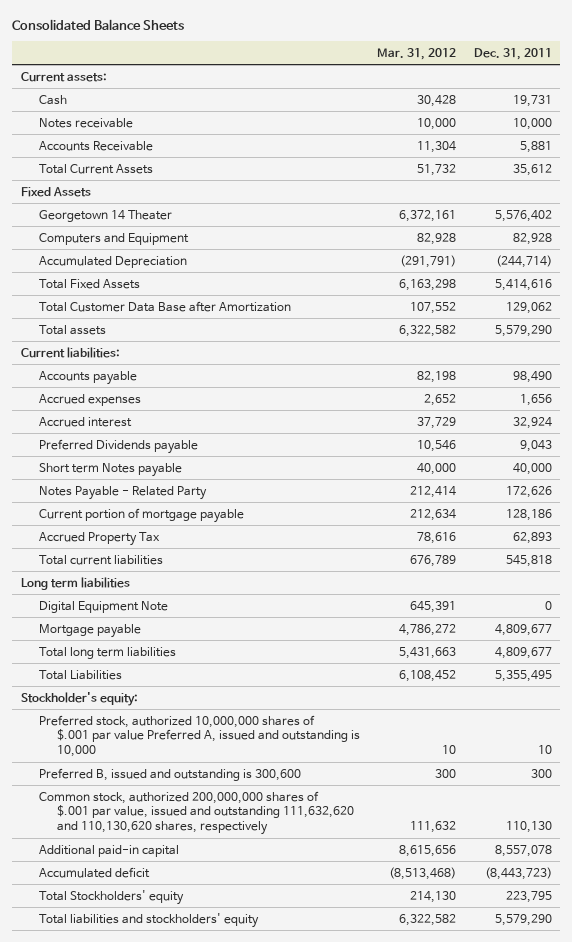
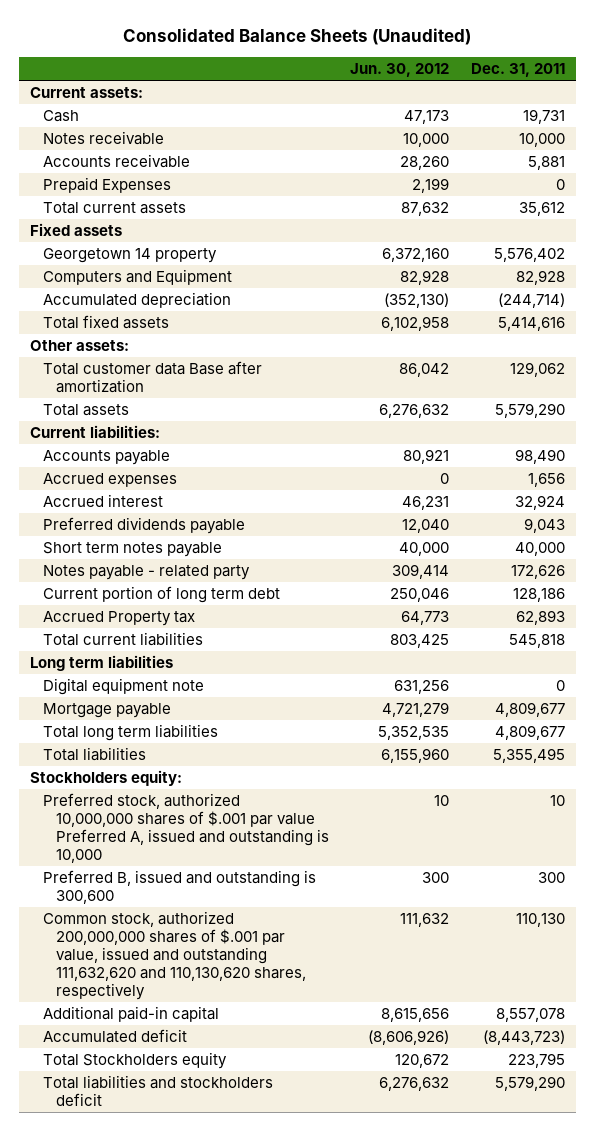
- Consolidated Balance Sheets
+ Consolidated Balance Sheets (Unaudited)
- | Mar. 31, 2012 | Dec. 31, 2011
+ | Jun. 30, 2012 | Dec. 31, 2011
- Accounts Receivable | 11,304 | 5,881
- Total Current Assets | 51,732 | 35,612
- Fixed Assets
- Georgetown 14 Theater | 6,372,161 | 5,576,402
+ Accounts receivable | 28,260 | 5,881
+ Prepaid Expenses | 2,199 | 0
+ Total current assets | 87,632 | 35,612
+ Fixed assets
+ Georgetown 14 property | 6,372,160 | 5,576,402
- Accumulated Depreciation | (291,791) | (244,714)
- Total Fixed Assets | 6,163,298 | 5,414,616
- Total Customer Data Base after Amortization | 107,552 | 129,062
+ Accumulated depreciation | (352,130) | (244,714)
+ Total fixed assets | 6,102,958 | 5,414,616
+ Other assets:
+ Total customer data Base after amortization | 86,042 | 129,062
- Preferred Dividends payable | 10,546 | 9,043
- Short term Notes payable | 40,000 | 40,000
- Notes Payable - Related Party | 212,414 | 172,626
- Current portion of mortgage payable | 212,634 | 128,186
- Accrued Property Tax | 78,616 | 62,893
+ Preferred dividends payable | 12,040 | 9,043
+ Short term notes payable | 40,000 | 40,000
+ Notes payable - related party | 309,414 | 172,626
+ Current portion of long term debt | 250,046 | 128,186
+ Accrued Property tax | 64,773 | 62,893
- Digital Equipment Note | 645,391 | 0
+ Digital equipment note | 631,256 | 0
- Total Liabilities | 6,108,452 | 5,355,495
- Stockholder's equity:
+ Total liabilities | 6,155,960 | 5,355,495
+ Stockholders equity:
- Total Stockholders' equity | 214,130 | 223,795
- Total liabilities and stockholders' equity | 6,322,582 | 5,579,290
+ Total Stockholders equity | 120,672 | 223,795
+ Total liabilities and stockholders deficit | 6,276,632 | 5,579,290

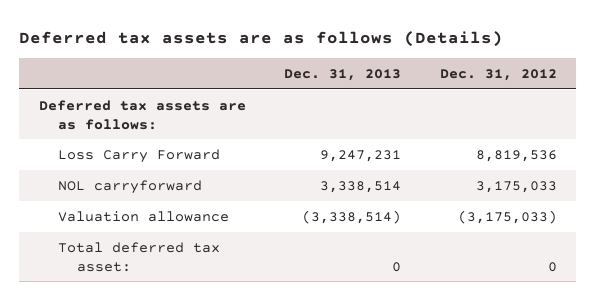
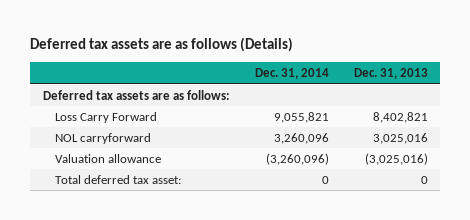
- | Dec. 31, 2013 | Dec. 31, 2012
+ | Dec. 31, 2014 | Dec. 31, 2013
- Loss Carry Forward | 9,247,231 | 8,819,536
- NOL carryforward | 3,338,514 | 3,175,033
- Valuation allowance | (3,338,514) | (3,175,033)
+ Loss Carry Forward | 9,055,821 | 8,402,821
+ NOL carryforward | 3,260,096 | 3,025,016
+ Valuation allowance | (3,260,096) | (3,025,016)

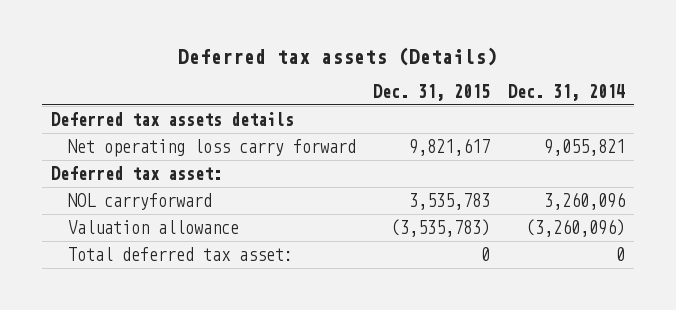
- Deferred tax assets are as follows (Details)
+ Deferred tax assets (Details)
- | Dec. 31, 2014 | Dec. 31, 2013
+ | Dec. 31, 2015 | Dec. 31, 2014
- Deferred tax assets are as follows:
- Loss Carry Forward | 9,055,821 | 8,402,821
+ Deferred tax assets details
+ Net operating loss carry forward | 9,821,617 | 9,055,821
+ Deferred tax asset:

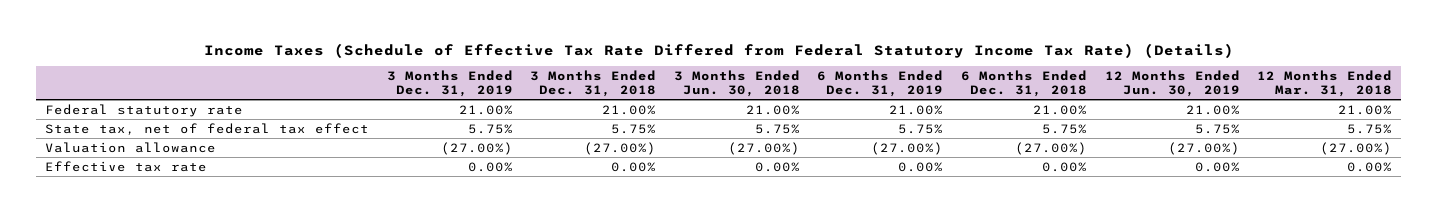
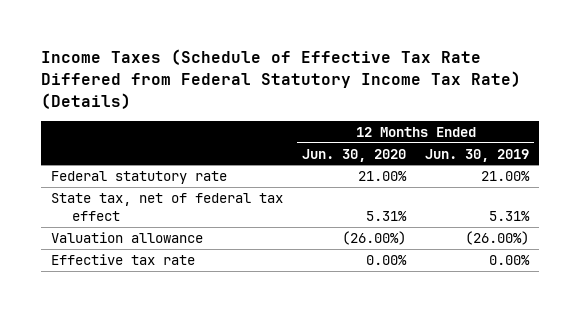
- | 3 Months Ended Dec. 31, 2019 | 3 Months Ended Dec. 31, 2018 | 3 Months Ended Jun. 30, 2018 | 6 Months Ended Dec. 31, 2019 | 6 Months Ended Dec. 31, 2018 | 12 Months Ended Jun. 30, 2019 | 12 Months Ended Mar. 31, 2018
+ | 12 Months Ended Jun. 30, 2020 | 12 Months Ended Jun. 30, 2019
- State tax, net of federal tax effect | 5.75% | 5.75% | 5.75% | 5.75% | 5.75% | 5.75% | 5.75%
- Valuation allowance | (27.00%) | (27.00%) | (27.00%) | (27.00%) | (27.00%) | (27.00%) | (27.00%)
+ State tax, net of federal tax effect | 5.31% | 5.31%
+ Valuation allowance | (26.00%) | (26.00%)

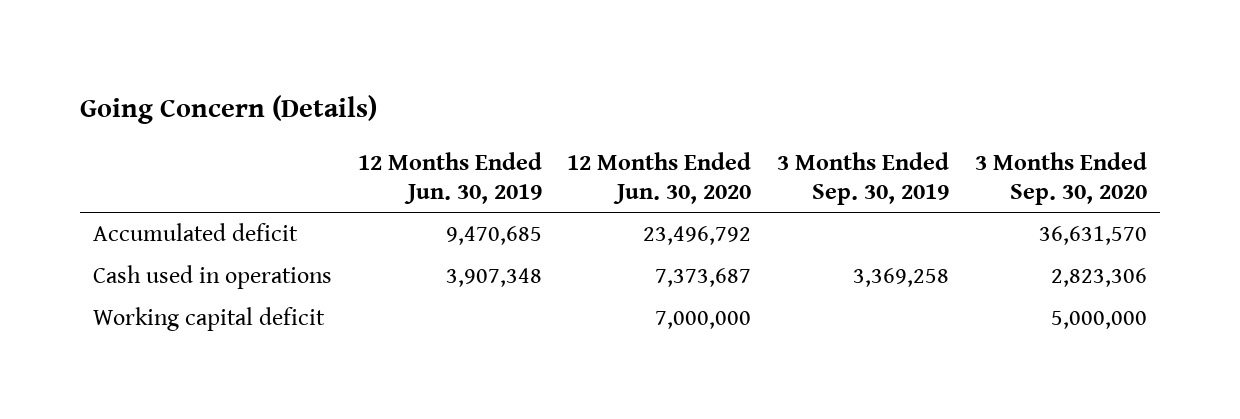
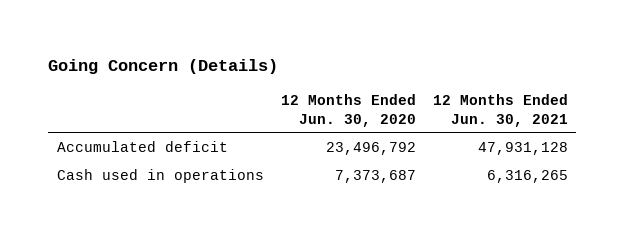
- | 12 Months Ended Jun. 30, 2019 | 12 Months Ended Jun. 30, 2020 | 3 Months Ended Sep. 30, 2019 | 3 Months Ended Sep. 30, 2020
+ | 12 Months Ended Jun. 30, 2020 | 12 Months Ended Jun. 30, 2021
- Working capital deficit | | 7,000,000 | | 5,000,000

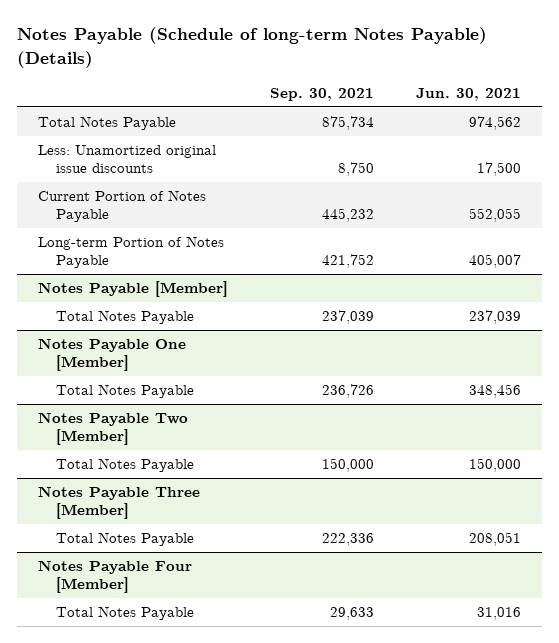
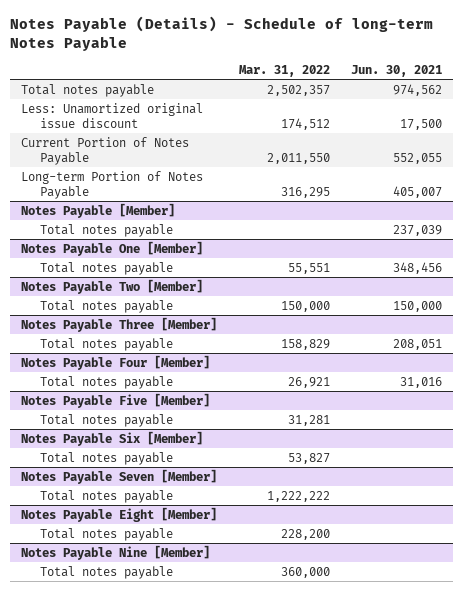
- Notes Payable (Schedule of long-term Notes Payable) (Details)
+ Notes Payable (Details) - Schedule of long-term Notes Payable
- | Sep. 30, 2021 | Jun. 30, 2021
+ | Mar. 31, 2022 | Jun. 30, 2021
- Total Notes Payable | 875,734 | 974,562
- Less: Unamortized original issue discounts | 8,750 | 17,500
+ Total notes payable | 2,502,357 | 974,562
+ Less: Unamortized original issue discount | 174,512 | 17,500
@ Notes Payable [Member]
- Total Notes Payable | 237,039 | 237,039
+ Total notes payable | | 237,039
@ Notes Payable One [Member]
- Total Notes Payable | 236,726 | 348,456
+ Total notes payable | 55,551 | 348,456
@ Notes Payable Two [Member]
- Total Notes Payable | 150,000 | 150,000
+ Total notes payable | 150,000 | 150,000
@ Notes Payable Three [Member]
- Total Notes Payable | 222,336 | 208,051
+ Total notes payable | 158,829 | 208,051
@ Notes Payable Four [Member]
- Total Notes Payable | 29,633 | 31,016
+ Total notes payable | 26,921 | 31,016
+ Notes Payable Five [Member]
+ Total notes payable | 31,281 |
+ Notes Payable Six [Member]
+ Total notes payable | 53,827 |
+ Notes Payable Seven [Member]
+ Total notes payable | 1,222,222 |
+ Notes Payable Eight [Member]
+ Total notes payable | 228,200 |
+ Notes Payable Nine [Member]
+ Total notes payable | 360,000 |

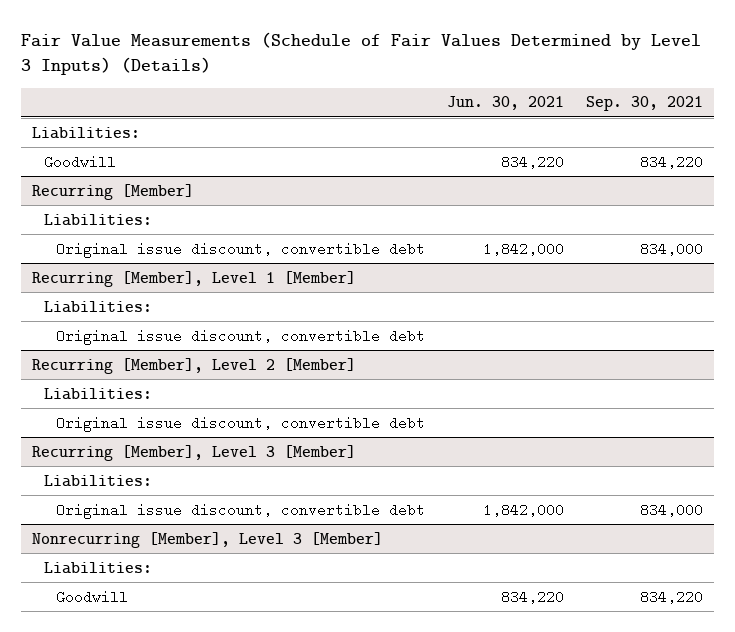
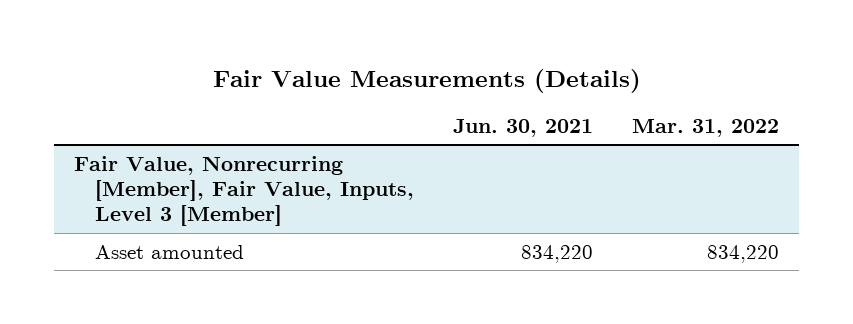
- Fair Value Measurements (Schedule of Fair Values Determined by Level 3 Inputs) (Details)
+ Fair Value Measurements (Details)
- | Jun. 30, 2021 | Sep. 30, 2021
+ | Jun. 30, 2021 | Mar. 31, 2022
- Liabilities:
- Goodwill | 834,220 | 834,220
- Recurring [Member]
- Liabilities:
- Original issue discount, convertible debt | 1,842,000 | 834,000
- Recurring [Member], Level 1 [Member]
- Liabilities:
- Original issue discount, convertible debt
- Recurring [Member], Level 2 [Member]
- Liabilities:
- Original issue discount, convertible debt
- Recurring [Member], Level 3 [Member]
- Liabilities:
- Original issue discount, convertible debt | 1,842,000 | 834,000
- Nonrecurring [Member], Level 3 [Member]
- Liabilities:
- Goodwill | 834,220 | 834,220
+ Fair Value, Nonrecurring [Member], Fair Value, Inputs, Level 3 [Member]
+ Asset amounted | 834,220 | 834,220

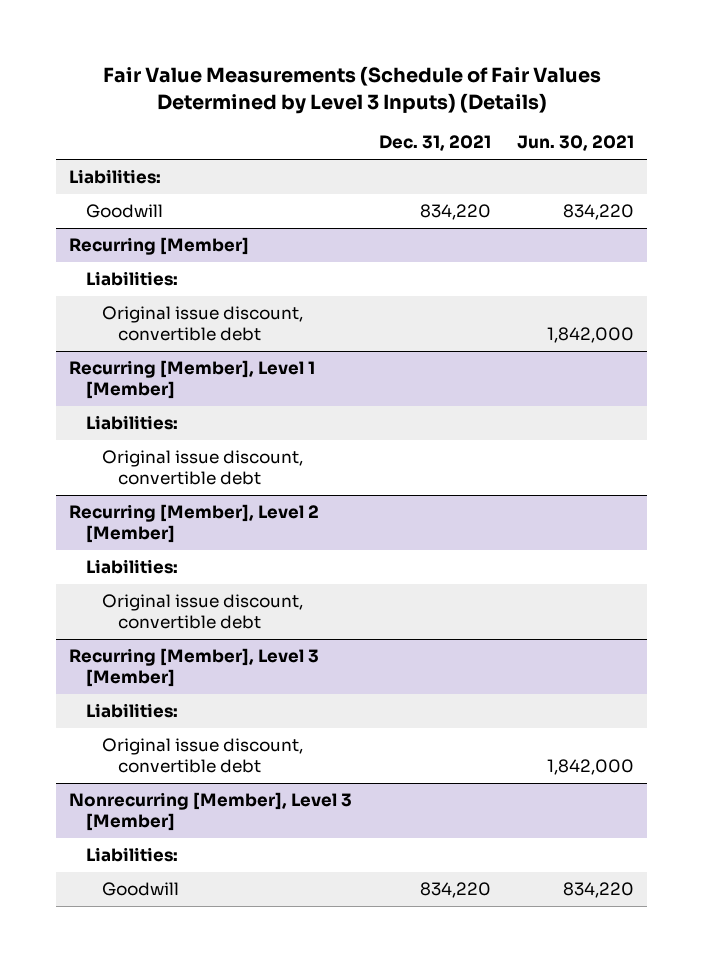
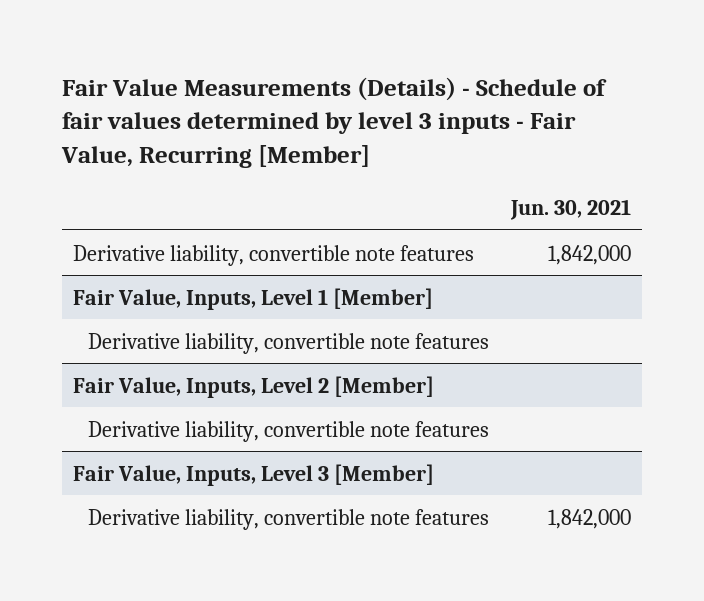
- Fair Value Measurements (Schedule of Fair Values Determined by Level 3 Inputs) (Details)
+ Fair Value Measurements (Details) - Schedule of fair values determined by level 3 inputs - Fair Value, Recurring [Member]
- | Dec. 31, 2021 | Jun. 30, 2021
+ | Jun. 30, 2021
- Liabilities:
- Goodwill | 834,220 | 834,220
- Recurring [Member]
- Liabilities:
- Original issue discount, convertible debt | | 1,842,000
- Recurring [Member], Level 1 [Member]
- Liabilities:
- Original issue discount, convertible debt
- Recurring [Member], Level 2 [Member]
- Liabilities:
- Original issue discount, convertible debt
- Recurring [Member], Level 3 [Member]
- Liabilities:
- Original issue discount, convertible debt | | 1,842,000
- Nonrecurring [Member], Level 3 [Member]
- Liabilities:
- Goodwill | 834,220 | 834,220
+ Derivative liability, convertible note features | 1,842,000
+ Fair Value, Inputs, Level 1 [Member]
+ Derivative liability, convertible note features
+ Fair Value, Inputs, Level 2 [Member]
+ Derivative liability, convertible note features
+ Fair Value, Inputs, Level 3 [Member]
+ Derivative liability, convertible note features | 1,842,000

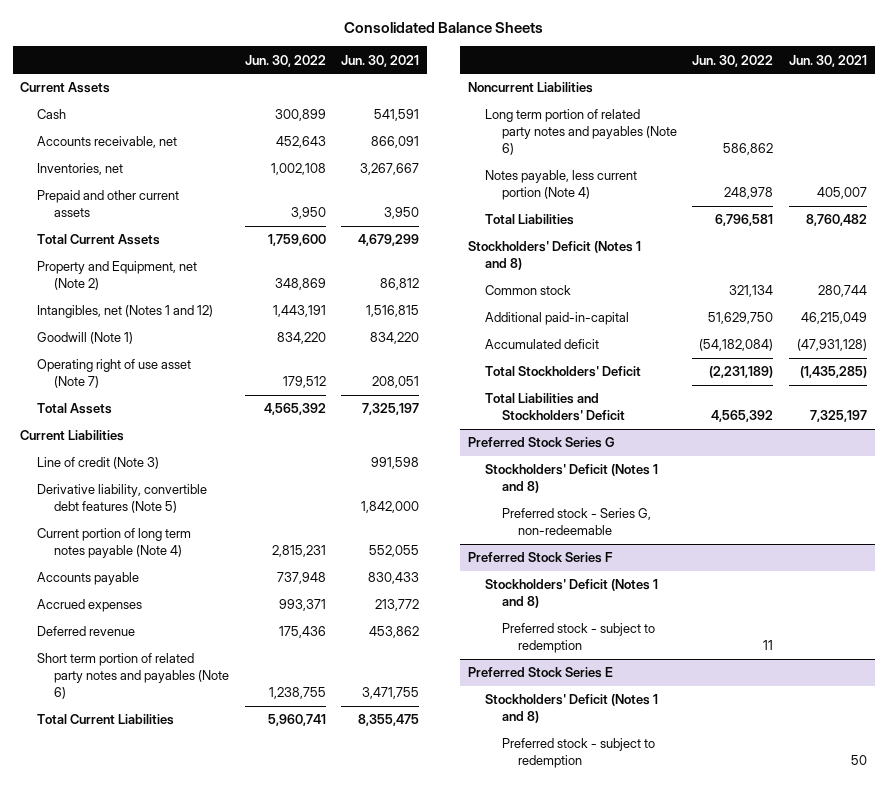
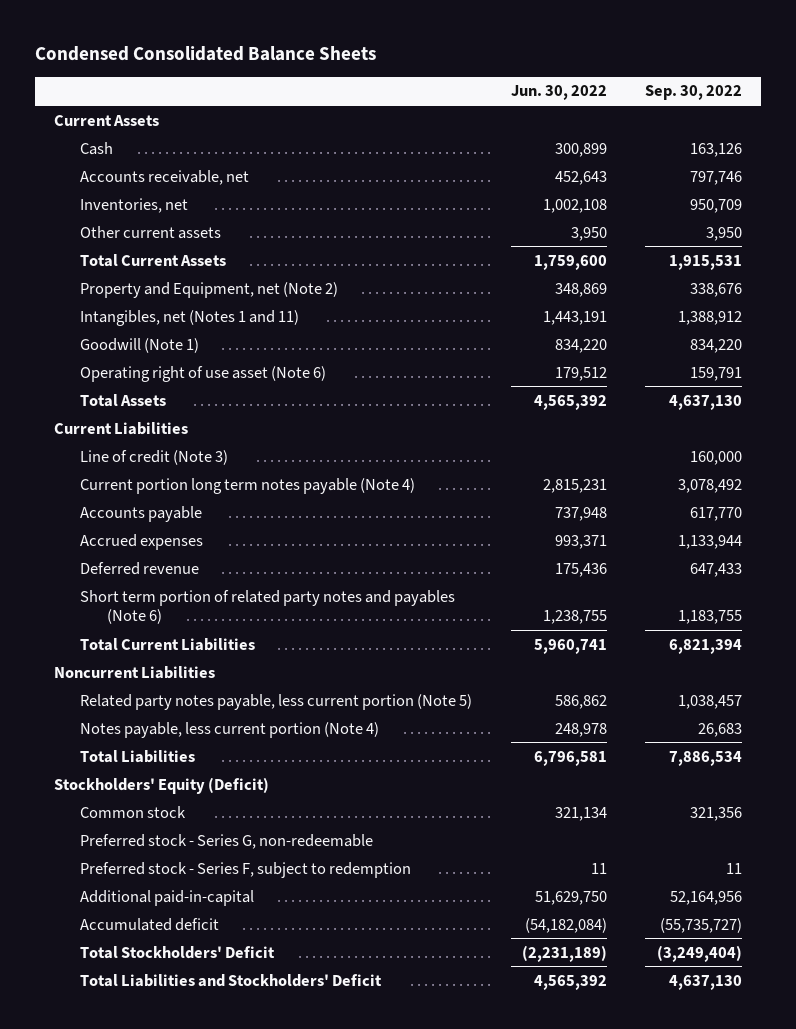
- Consolidated Balance Sheets
+ Condensed Consolidated Balance Sheets
- | Jun. 30, 2022 | Jun. 30, 2021
+ | Jun. 30, 2022 | Sep. 30, 2022
- Prepaid and other current assets | 3,950 | 3,950
+ Other current assets | 3,950 | 3,950
- Intangibles, net (Notes 1 and 12) | 1,443,191 | 1,516,815
+ Intangibles, net (Notes 1 and 11) | 1,443,191 | 1,388,912
- Operating right of use asset (Note 7) | 179,512 | 208,051
+ Operating right of use asset (Note 6) | 179,512 | 159,791
- Derivative liability, convertible debt features (Note 5) | | 1,842,000
- Current portion of long term notes payable (Note 4) | 2,815,231 | 552,055
+ Current portion long term notes payable (Note 4) | 2,815,231 | 3,078,492
- Long term portion of related party notes and payables (Note 6) | 586,862 |
+ Related party notes payable, less current portion (Note 5) | 586,862 | 1,038,457
- Stockholders' Deficit (Notes 1 and 8)
+ Stockholders' Equity (Deficit)
+ Preferred stock - Series G, non-redeemable
+ Preferred stock - Series F, subject to redemption | 11 | 11
- Preferred Stock Series G
- Stockholders' Deficit (Notes 1 and 8)
- Preferred stock - Series G, non-redeemable
- Preferred Stock Series F
- Stockholders' Deficit (Notes 1 and 8)
- Preferred stock - subject to redemption | 11 |
- Preferred Stock Series E
- Stockholders' Deficit (Notes 1 and 8)
- Preferred stock - subject to redemption | | 50

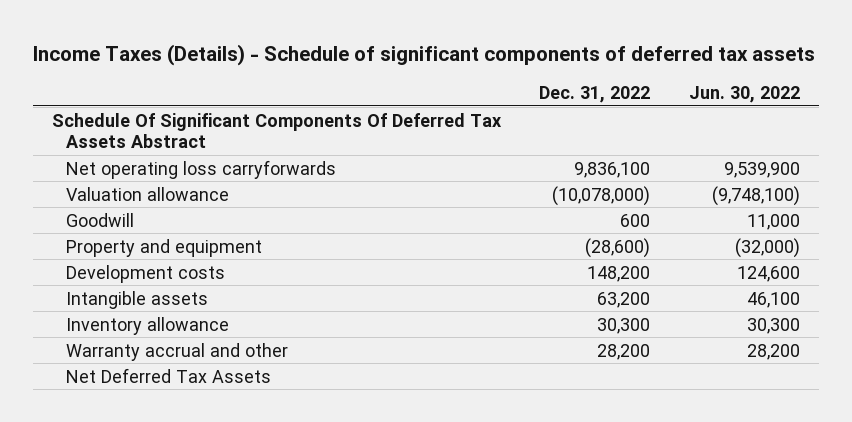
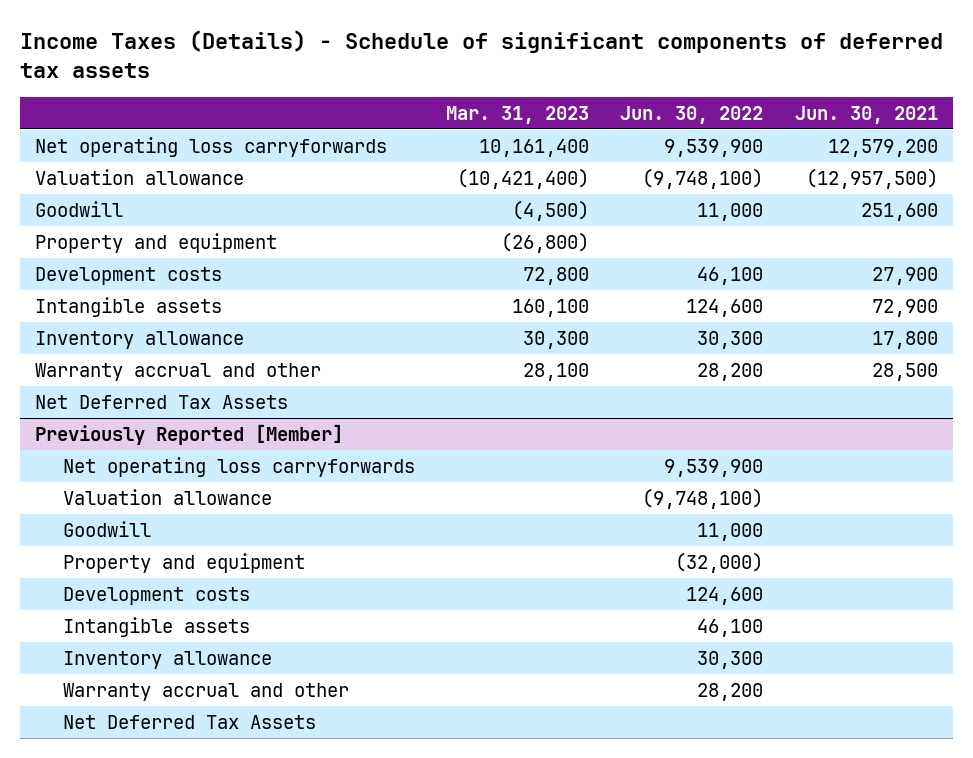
- | Dec. 31, 2022 | Jun. 30, 2022
+ | Mar. 31, 2023 | Jun. 30, 2022 | Jun. 30, 2021
- Schedule Of Significant Components Of Deferred Tax Assets Abstract
+ Property and equipment | (26,800) | |
+ Development costs | 72,800 | 46,100 | 27,900
+ Intangible assets | 160,100 | 124,600 | 72,900
+ Inventory allowance | 30,300 | 30,300 | 17,800
+ Warranty accrual and other | 28,100 | 28,200 | 28,500
+ Net Deferred Tax Assets
+ Previously Reported [Member]
+ Net operating loss carryforwards | | 9,539,900 |
+ Valuation allowance | | (9,748,100) |
+ Goodwill | | 11,000 |

